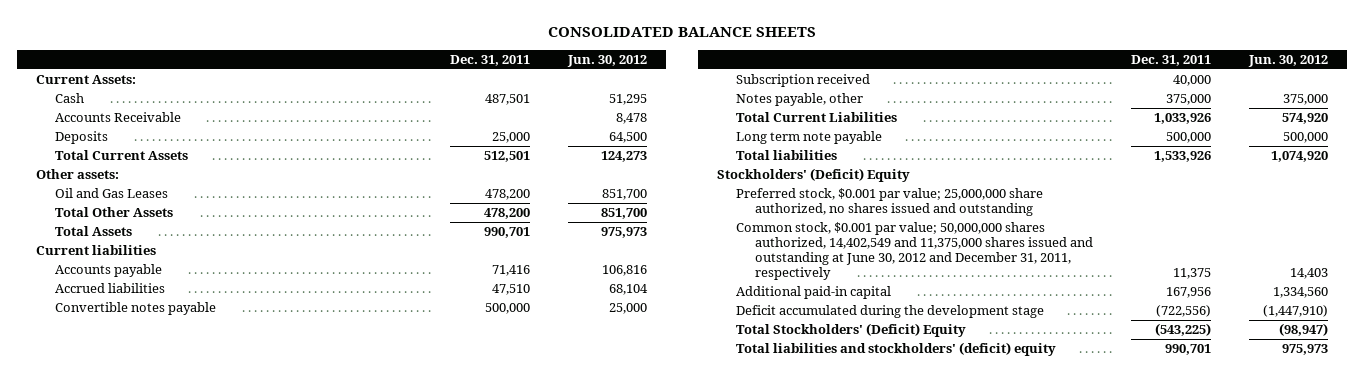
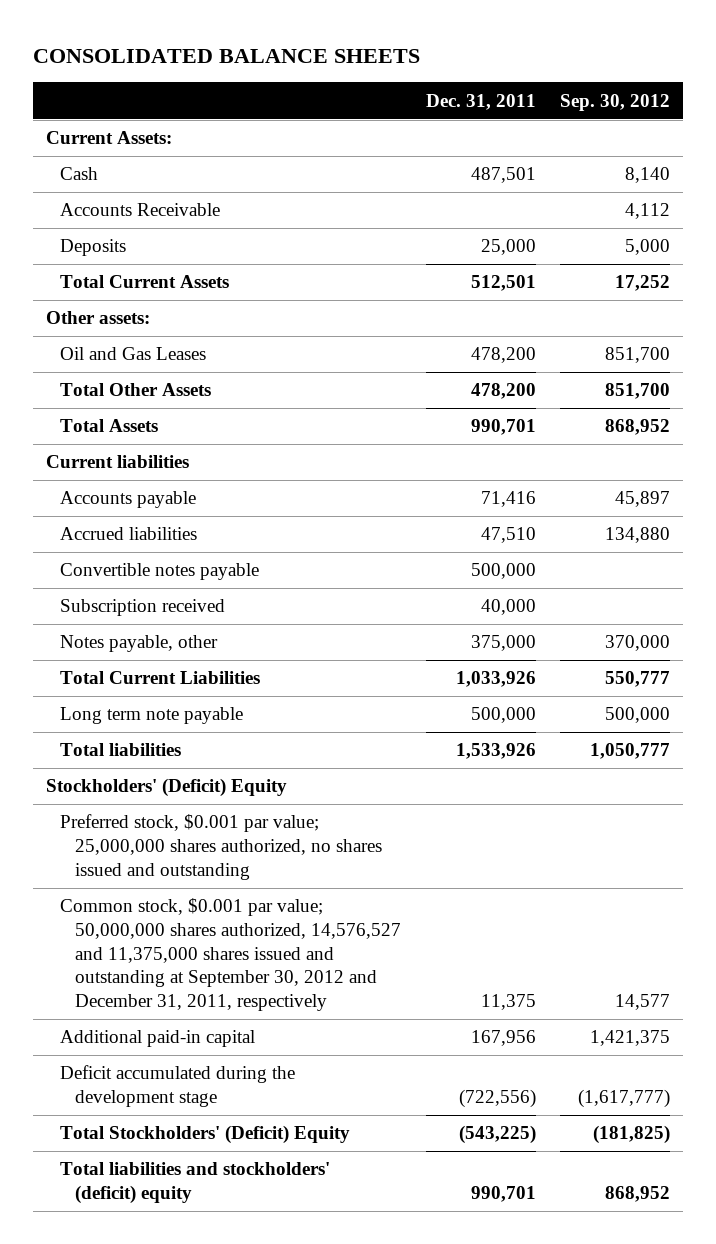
- | Dec. 31, 2011 | Jun. 30, 2012
+ | Dec. 31, 2011 | Sep. 30, 2012
- Preferred stock, $0.001 par value; 25,000,000 share authorized, no shares issued and outstanding
- Common stock, $0.001 par value; 50,000,000 shares authorized, 14,402,549 and 11,375,000 shares issued and outstanding at June 30, 2012 and December 31, 2011, respectively | 11,375 | 14,403
+ Preferred stock, $0.001 par value; 25,000,000 shares authorized, no shares issued and outstanding
+ Common stock, $0.001 par value; 50,000,000 shares authorized, 14,576,527 and 11,375,000 shares issued and outstanding at September 30, 2012 and December 31, 2011, respectively | 11,375 | 14,577

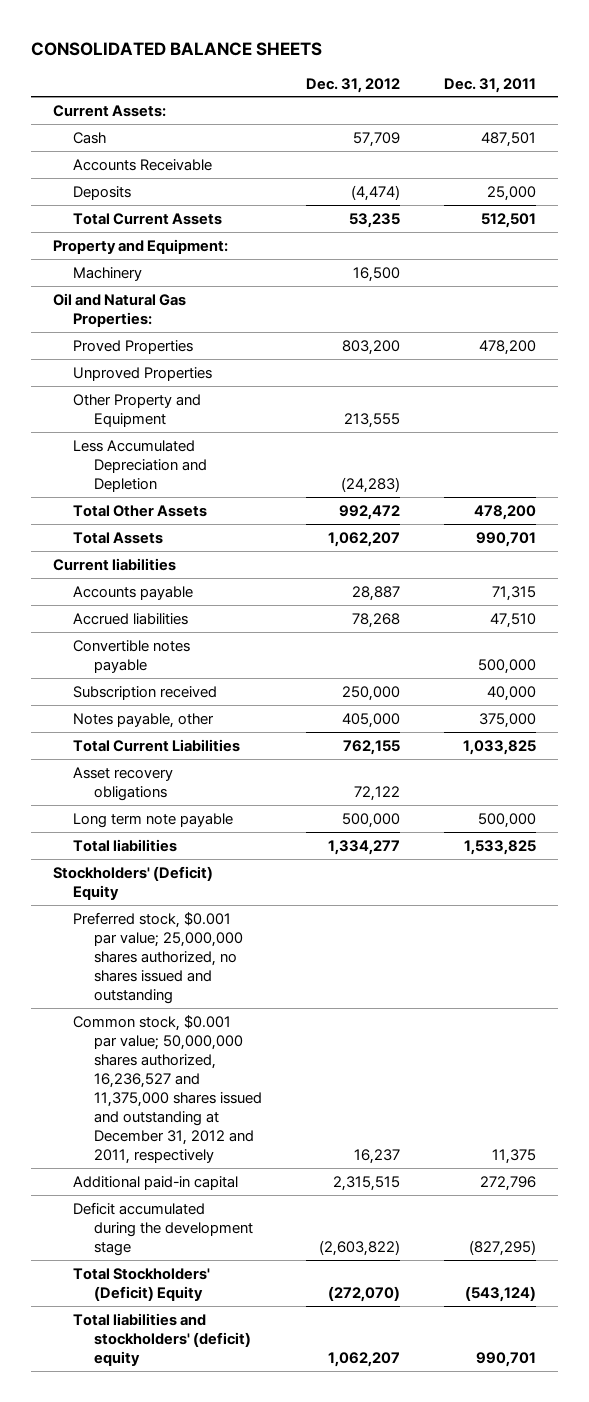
- | Dec. 31, 2011 | Sep. 30, 2012
+ | Dec. 31, 2012 | Dec. 31, 2011
- Other assets:
- Oil and Gas Leases | 478,200 | 851,700
+ Property and Equipment:
+ Machinery | 16,500 |
+ Oil and Natural Gas Properties:
+ Proved Properties | 803,200 | 478,200
+ Unproved Properties
+ Other Property and Equipment | 213,555 |
+ Less Accumulated Depreciation and Depletion | (24,283) |
- Accounts payable | 71,416 | 45,897
+ Accounts payable | 28,887 | 71,315
- Total Current Liabilities | 1,033,926 | 550,777
+ Total Current Liabilities | 762,155 | 1,033,825
+ Asset recovery obligations | 72,122 |
- Total liabilities | 1,533,926 | 1,050,777
+ Total liabilities | 1,334,277 | 1,533,825
- Common stock, $0.001 par value; 50,000,000 shares authorized, 14,576,527 and 11,375,000 shares issued and outstanding at September 30, 2012 and December 31, 2011, respectively | 11,375 | 14,577
- Additional paid-in capital | 167,956 | 1,421,375
- Deficit accumulated during the development stage | (722,556) | (1,617,777)
- Total Stockholders' (Deficit) Equity | (543,225) | (181,825)
+ Common stock, $0.001 par value; 50,000,000 shares authorized, 16,236,527 and 11,375,000 shares issued and outstanding at December 31, 2012 and 2011, respectively | 16,237 | 11,375
+ Additional paid-in capital | 2,315,515 | 272,796
+ Deficit accumulated during the development stage | (2,603,822) | (827,295)
+ Total Stockholders' (Deficit) Equity | (272,070) | (543,124)

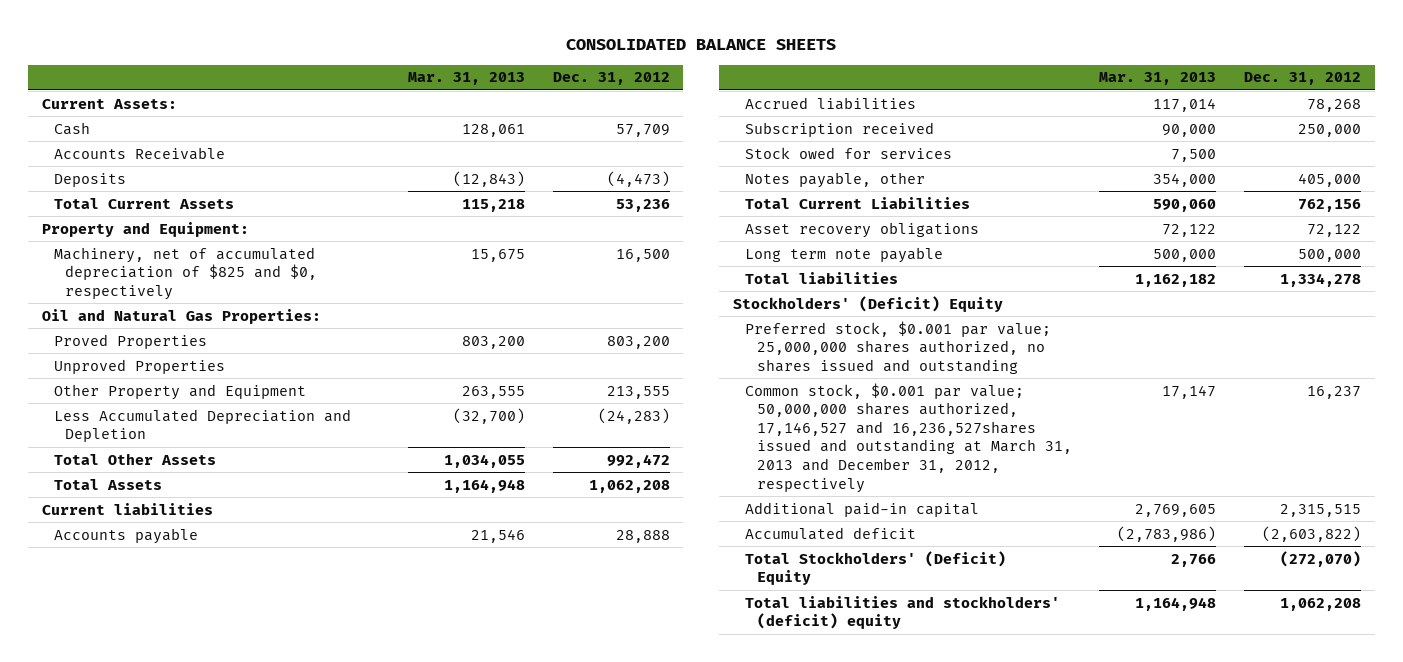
- | Dec. 31, 2012 | Dec. 31, 2011
+ | Mar. 31, 2013 | Dec. 31, 2012
- Deposits | (4,474) | 25,000
- Total Current Assets | 53,235 | 512,501
+ Deposits | (12,843) | (4,473)
+ Total Current Assets | 115,218 | 53,236
- Machinery | 16,500 |
+ Machinery, net of accumulated depreciation of $825 and $0, respectively | 15,675 | 16,500
- Total Assets | 1,062,207 | 990,701
+ Total Assets | 1,164,948 | 1,062,208
- Accounts payable | 28,887 | 71,315
+ Accounts payable | 21,546 | 28,888
- Convertible notes payable | | 500,000
+ Stock owed for services | 7,500 |
- Total Current Liabilities | 762,155 | 1,033,825
+ Total Current Liabilities | 590,060 | 762,156
- Total liabilities | 1,334,277 | 1,533,825
+ Total liabilities | 1,162,182 | 1,334,278
- Common stock, $0.001 par value; 50,000,000 shares authorized, 16,236,527 and 11,375,000 shares issued and outstanding at December 31, 2012 and 2011, respectively | 16,237 | 11,375
+ Common stock, $0.001 par value; 50,000,000 shares authorized, 17,146,527 and 16,236,527shares issued and outstanding at March 31, 2013 and December 31, 2012, respectively | 17,147 | 16,237
- Deficit accumulated during the development stage | (2,603,822) | (827,295)
+ Accumulated deficit | (2,783,986) | (2,603,822)
- Total liabilities and stockholders' (deficit) equity | 1,062,207 | 990,701
+ Total liabilities and stockholders' (deficit) equity | 1,164,948 | 1,062,208

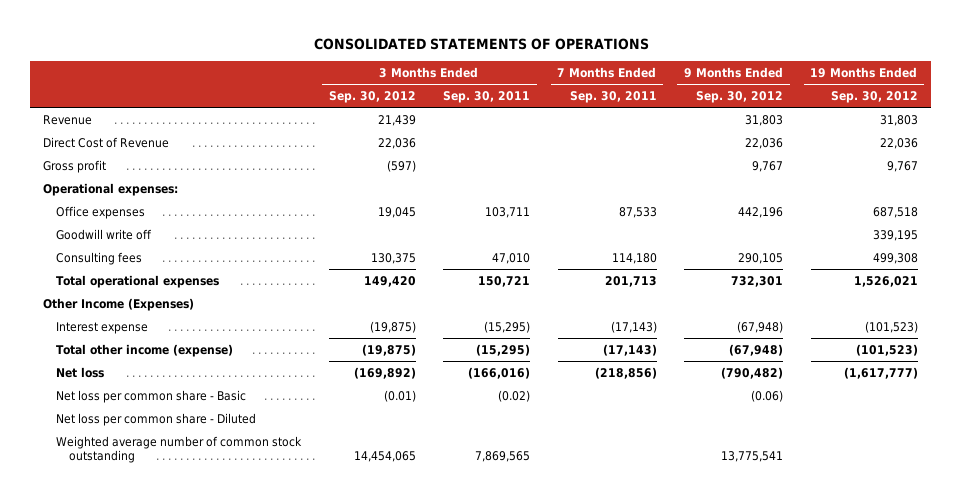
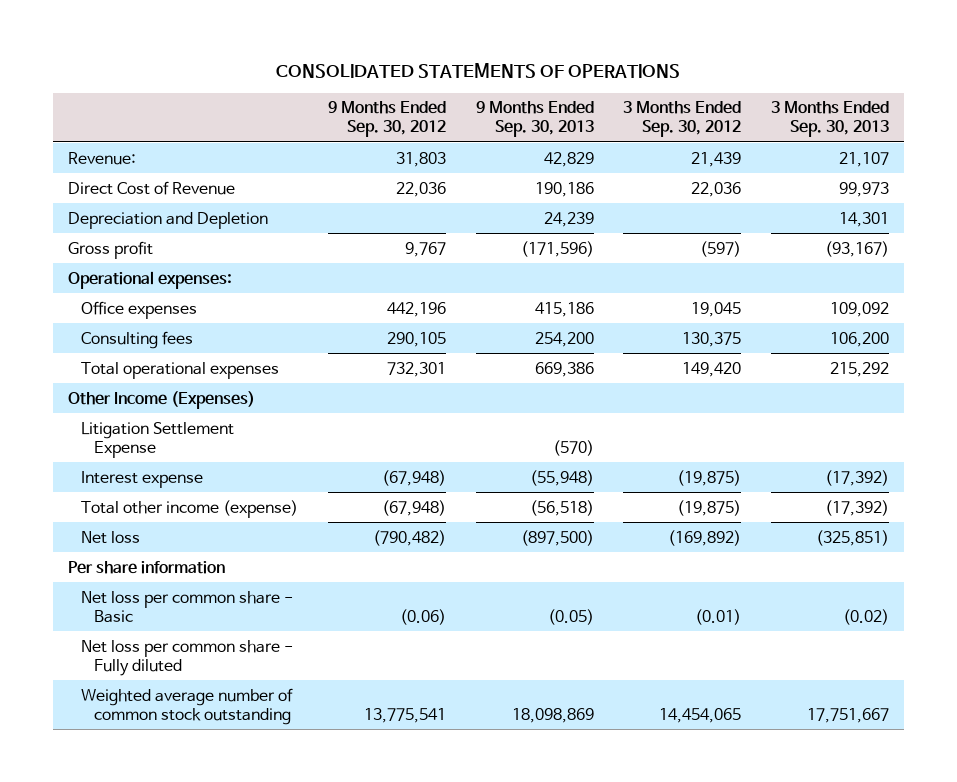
- | 3 Months Ended Sep. 30, 2012 | 3 Months Ended Sep. 30, 2011 | 7 Months Ended Sep. 30, 2011 | 9 Months Ended Sep. 30, 2012 | 19 Months Ended Sep. 30, 2012
+ | 9 Months Ended Sep. 30, 2012 | 9 Months Ended Sep. 30, 2013 | 3 Months Ended Sep. 30, 2012 | 3 Months Ended Sep. 30, 2013
- Revenue | 21,439 | | | 31,803 | 31,803
+ Revenue: | 31,803 | 42,829 | 21,439 | 21,107
+ Depreciation and Depletion | | 24,239 | | 14,301
- Goodwill write off | | | | | 339,195
+ Litigation Settlement Expense | | (570) | |
+ Per share information
- Net loss per common share - Diluted
+ Net loss per common share - Fully diluted

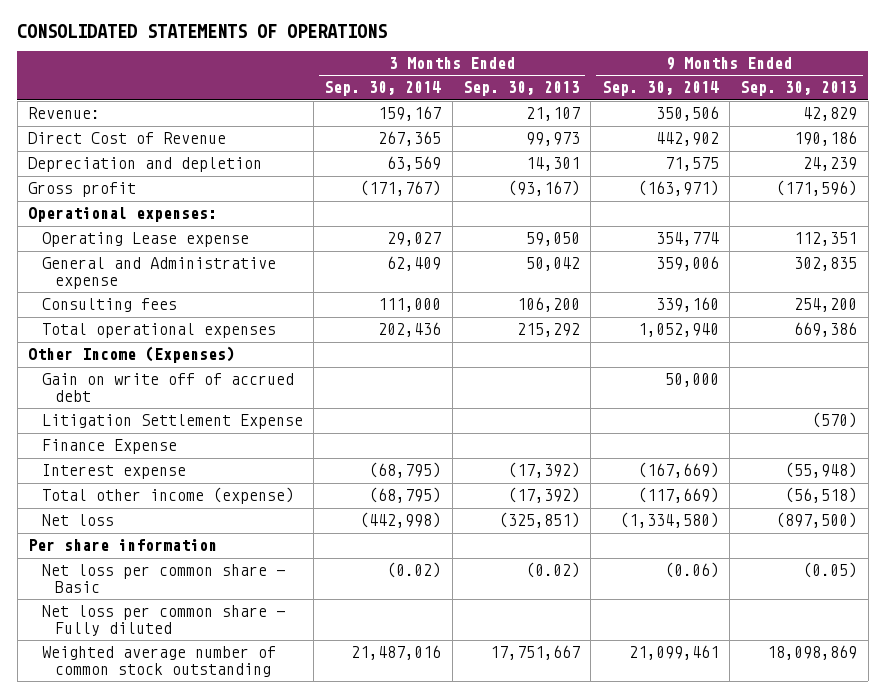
- | 9 Months Ended Sep. 30, 2012 | 9 Months Ended Sep. 30, 2013 | 3 Months Ended Sep. 30, 2012 | 3 Months Ended Sep. 30, 2013
+ | 3 Months Ended Sep. 30, 2014 | 3 Months Ended Sep. 30, 2013 | 9 Months Ended Sep. 30, 2014 | 9 Months Ended Sep. 30, 2013
- Depreciation and Depletion | | 24,239 | | 14,301
+ Depreciation and depletion | 63,569 | 14,301 | 71,575 | 24,239
- Office expenses | 442,196 | 415,186 | 19,045 | 109,092
+ Operating Lease expense | 29,027 | 59,050 | 354,774 | 112,351
+ General and Administrative expense | 62,409 | 50,042 | 359,006 | 302,835
+ Gain on write off of accrued debt | | | 50,000 |
+ Finance Expense

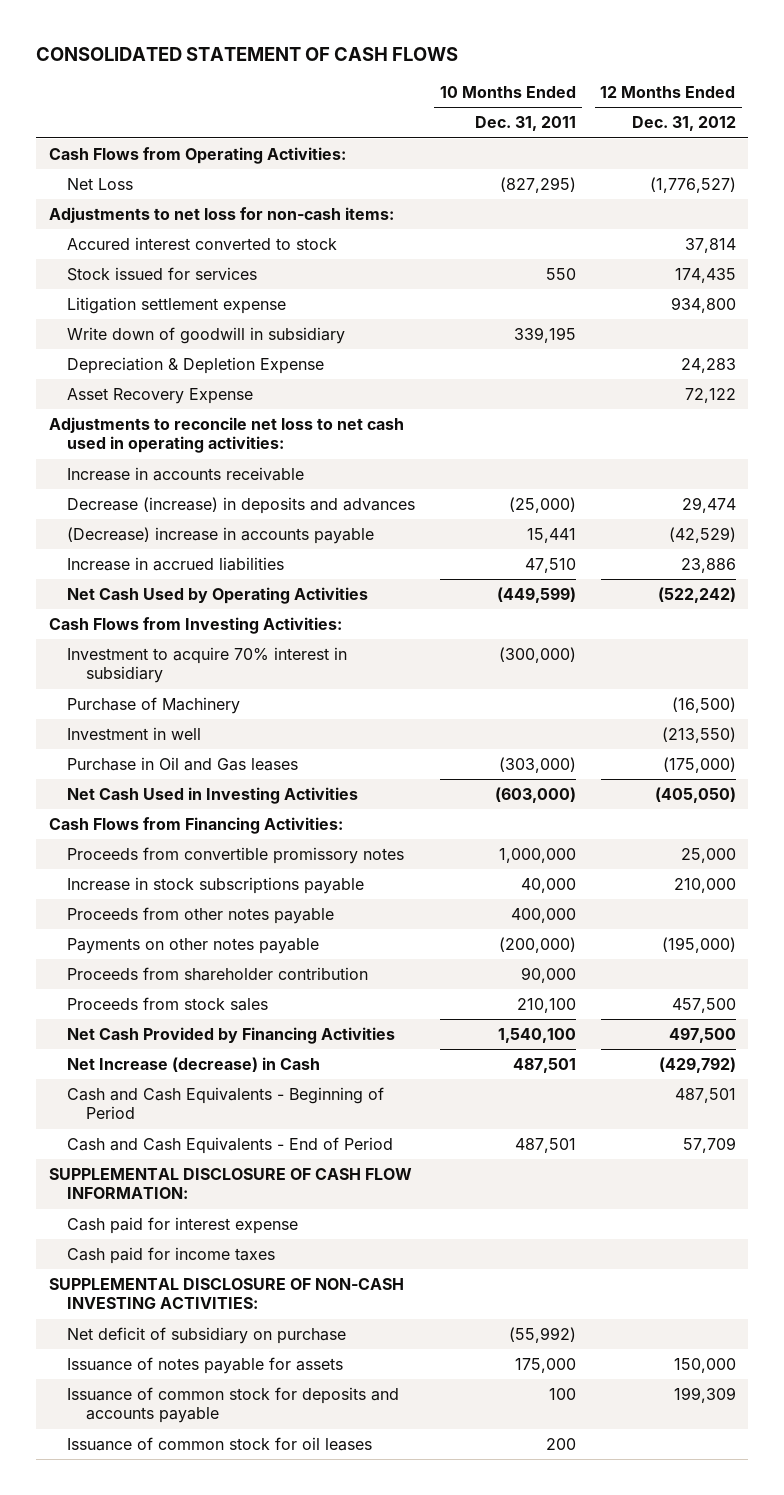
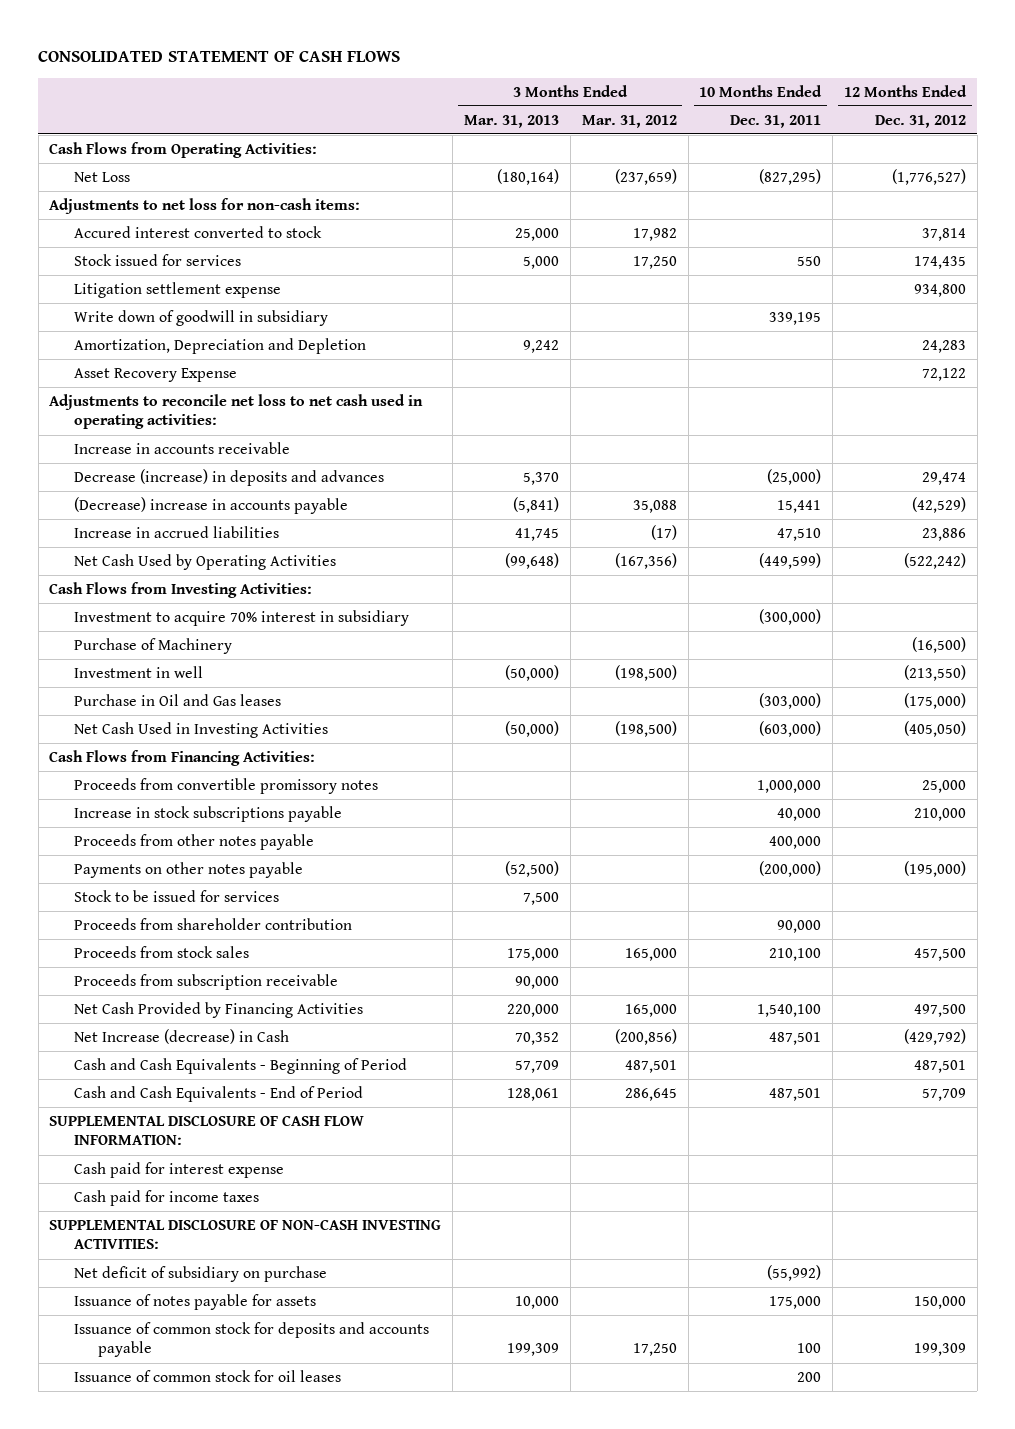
- | 10 Months Ended Dec. 31, 2011 | 12 Months Ended Dec. 31, 2012
+ | 3 Months Ended Mar. 31, 2013 | 3 Months Ended Mar. 31, 2012 | 10 Months Ended Dec. 31, 2011 | 12 Months Ended Dec. 31, 2012
- Depreciation & Depletion Expense | | 24,283
+ Amortization, Depreciation and Depletion | 9,242 | | | 24,283
+ Stock to be issued for services | 7,500 | | |
+ Proceeds from subscription receivable | 90,000 | | |

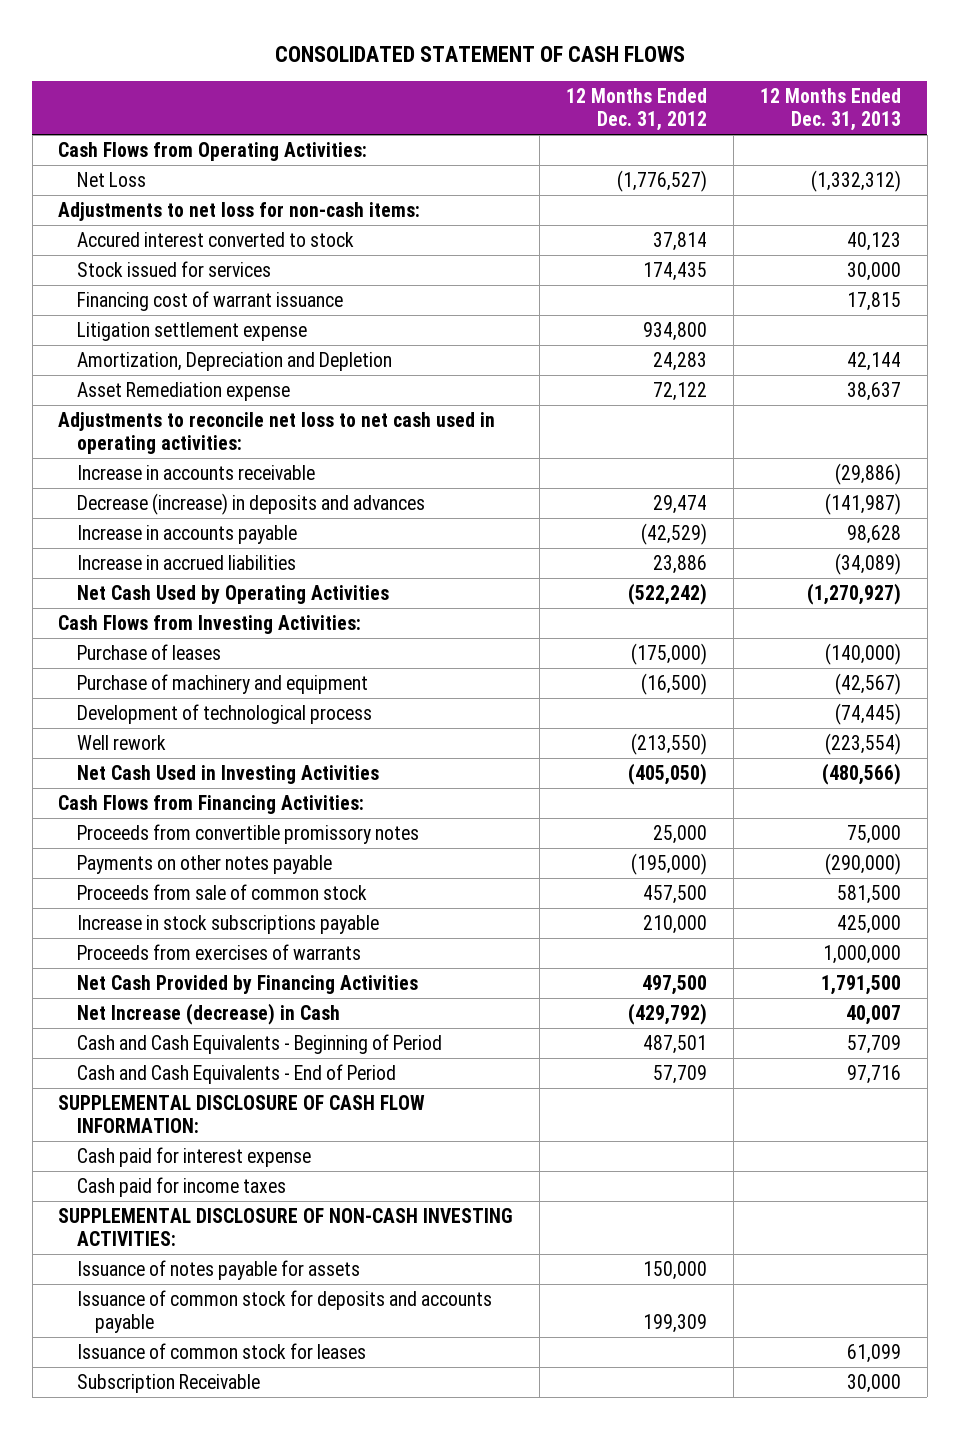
- | 3 Months Ended Mar. 31, 2013 | 3 Months Ended Mar. 31, 2012 | 10 Months Ended Dec. 31, 2011 | 12 Months Ended Dec. 31, 2012
+ | 12 Months Ended Dec. 31, 2012 | 12 Months Ended Dec. 31, 2013
+ Financing cost of warrant issuance | | 17,815
- Write down of goodwill in subsidiary | | | 339,195 |
- Asset Recovery Expense | | | | 72,122
+ Asset Remediation expense | 72,122 | 38,637
- (Decrease) increase in accounts payable | (5,841) | 35,088 | 15,441 | (42,529)
+ Increase in accounts payable | (42,529) | 98,628
- Investment to acquire 70% interest in subsidiary | | | (300,000) |
- Purchase of Machinery | | | | (16,500)
- Investment in well | (50,000) | (198,500) | | (213,550)
- Purchase in Oil and Gas leases | | | (303,000) | (175,000)
+ Purchase of leases | (175,000) | (140,000)
+ Purchase of machinery and equipment | (16,500) | (42,567)
+ Development of technological process | | (74,445)
+ Well rework | (213,550) | (223,554)
- Proceeds from other notes payable | | | 400,000 |
- Stock to be issued for services | 7,500 | | |
- Proceeds from shareholder contribution | | | 90,000 |
- Proceeds from stock sales | 175,000 | 165,000 | 210,100 | 457,500
- Proceeds from subscription receivable | 90,000 | | |
+ Proceeds from sale of common stock | 457,500 | 581,500
moved down: Increase in stock subscriptions payable | 210,000 | 425,000
+ Proceeds from exercises of warrants | | 1,000,000
- Net deficit of subsidiary on purchase | | | (55,992) |
- Issuance of common stock for oil leases | | | 200 |
+ Issuance of common stock for leases | | 61,099
+ Subscription Receivable | | 30,000

